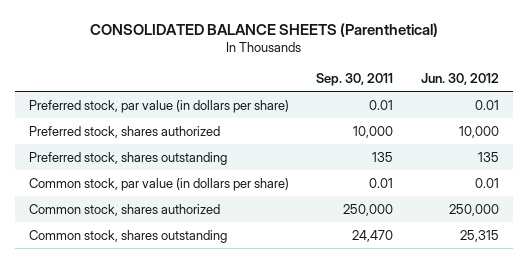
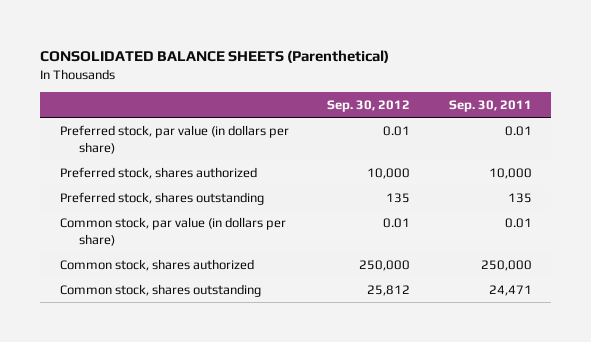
- | Sep. 30, 2011 | Jun. 30, 2012
+ | Sep. 30, 2012 | Sep. 30, 2011
- Common stock, shares outstanding | 24,470 | 25,315
+ Common stock, shares outstanding | 25,812 | 24,471

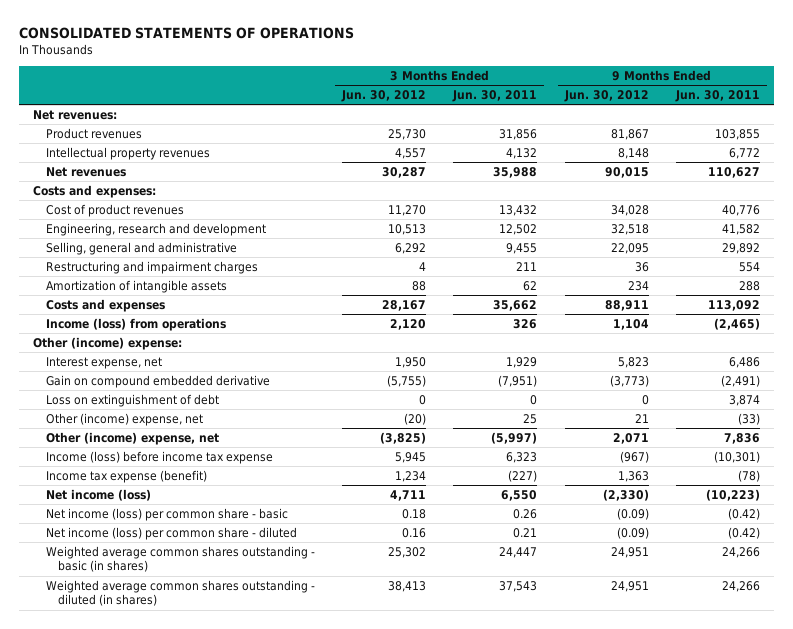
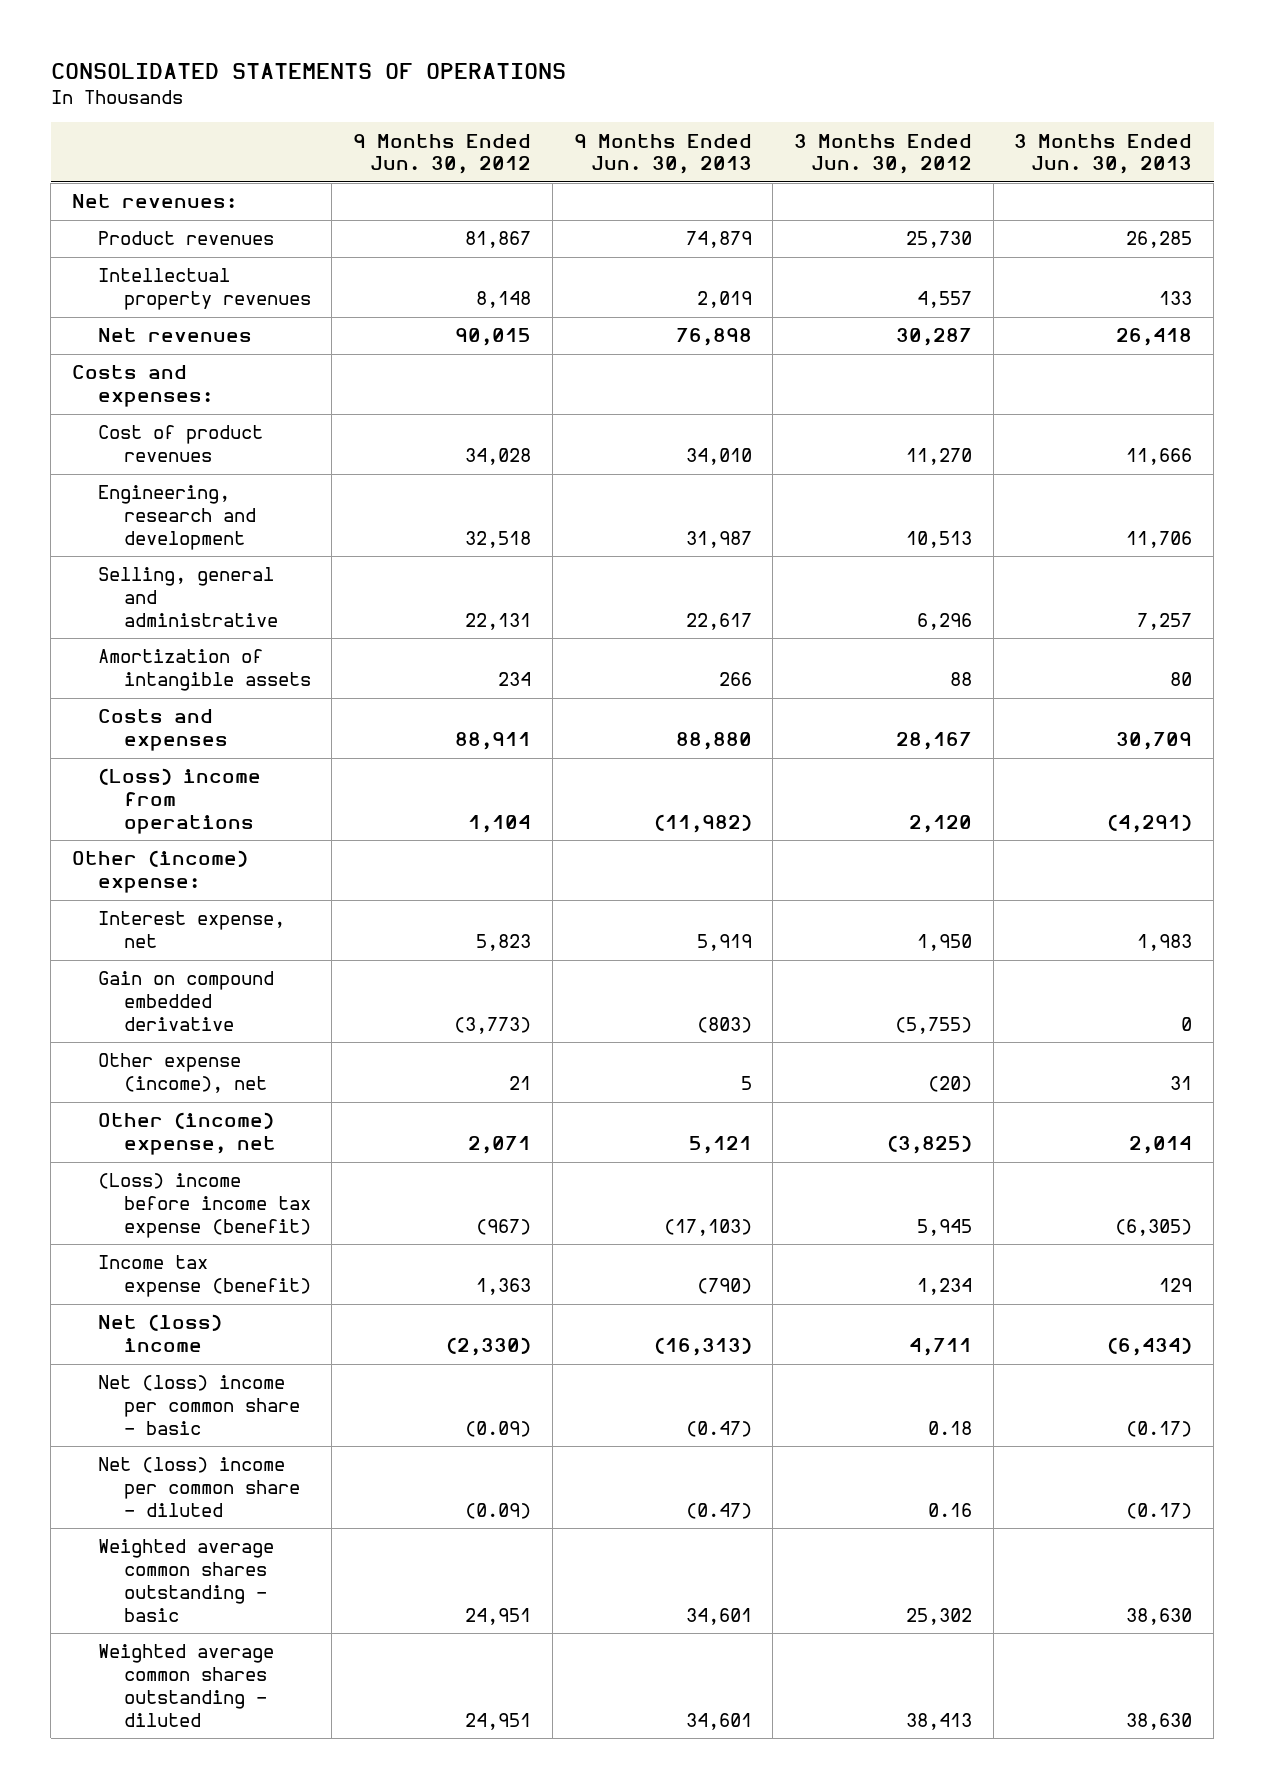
- | 3 Months Ended Jun. 30, 2012 | 3 Months Ended Jun. 30, 2011 | 9 Months Ended Jun. 30, 2012 | 9 Months Ended Jun. 30, 2011
+ | 9 Months Ended Jun. 30, 2012 | 9 Months Ended Jun. 30, 2013 | 3 Months Ended Jun. 30, 2012 | 3 Months Ended Jun. 30, 2013
- Selling, general and administrative | 6,292 | 9,455 | 22,095 | 29,892
- Restructuring and impairment charges | 4 | 211 | 36 | 554
+ Selling, general and administrative | 22,131 | 22,617 | 6,296 | 7,257
- Income (loss) from operations | 2,120 | 326 | 1,104 | (2,465)
+ (Loss) income from operations | 1,104 | (11,982) | 2,120 | (4,291)
- Loss on extinguishment of debt | 0 | 0 | 0 | 3,874
- Other (income) expense, net | (20) | 25 | 21 | (33)
+ Other expense (income), net | 21 | 5 | (20) | 31
- Income (loss) before income tax expense | 5,945 | 6,323 | (967) | (10,301)
+ (Loss) income before income tax expense (benefit) | (967) | (17,103) | 5,945 | (6,305)
- Net income (loss) | 4,711 | 6,550 | (2,330) | (10,223)
- Net income (loss) per common share - basic | 0.18 | 0.26 | (0.09) | (0.42)
- Net income (loss) per common share - diluted | 0.16 | 0.21 | (0.09) | (0.42)
- Weighted average common shares outstanding - basic (in shares) | 25,302 | 24,447 | 24,951 | 24,266
- Weighted average common shares outstanding - diluted (in shares) | 38,413 | 37,543 | 24,951 | 24,266
+ Net (loss) income | (2,330) | (16,313) | 4,711 | (6,434)
+ Net (loss) income per common share - basic | (0.09) | (0.47) | 0.18 | (0.17)
+ Net (loss) income per common share - diluted | (0.09) | (0.47) | 0.16 | (0.17)
+ Weighted average common shares outstanding - basic | 24,951 | 34,601 | 25,302 | 38,630
+ Weighted average common shares outstanding - diluted | 24,951 | 34,601 | 38,413 | 38,630

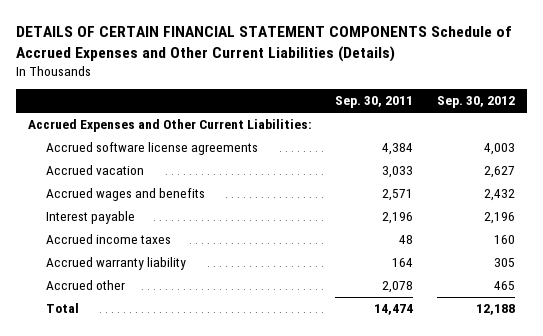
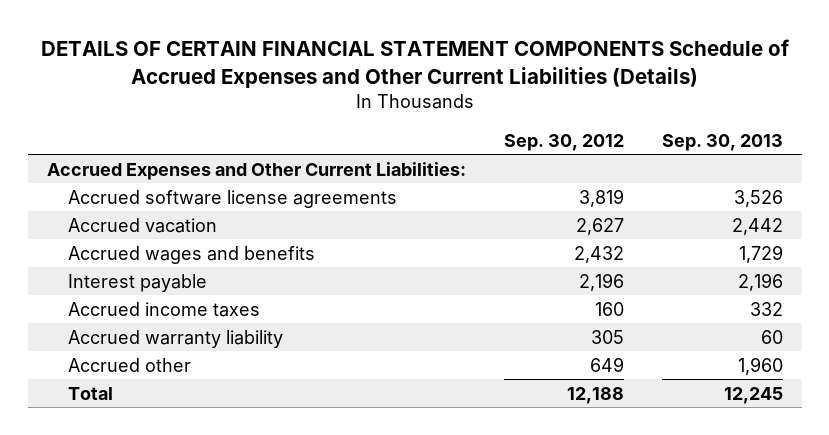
- | Sep. 30, 2011 | Sep. 30, 2012
+ | Sep. 30, 2012 | Sep. 30, 2013
- Accrued software license agreements | 4,384 | 4,003
+ Accrued software license agreements | 3,819 | 3,526
- Accrued other | 2,078 | 465
+ Accrued other | 649 | 1,960

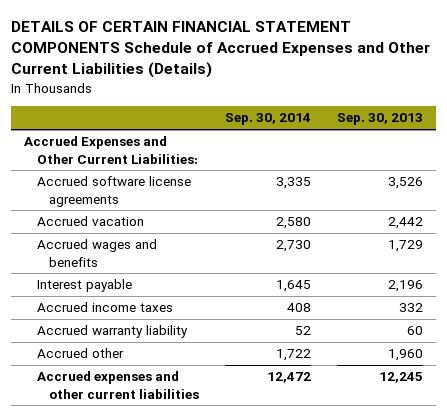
- | Sep. 30, 2012 | Sep. 30, 2013
+ | Sep. 30, 2014 | Sep. 30, 2013
- Total | 12,188 | 12,245
+ Accrued expenses and other current liabilities | 12,472 | 12,245

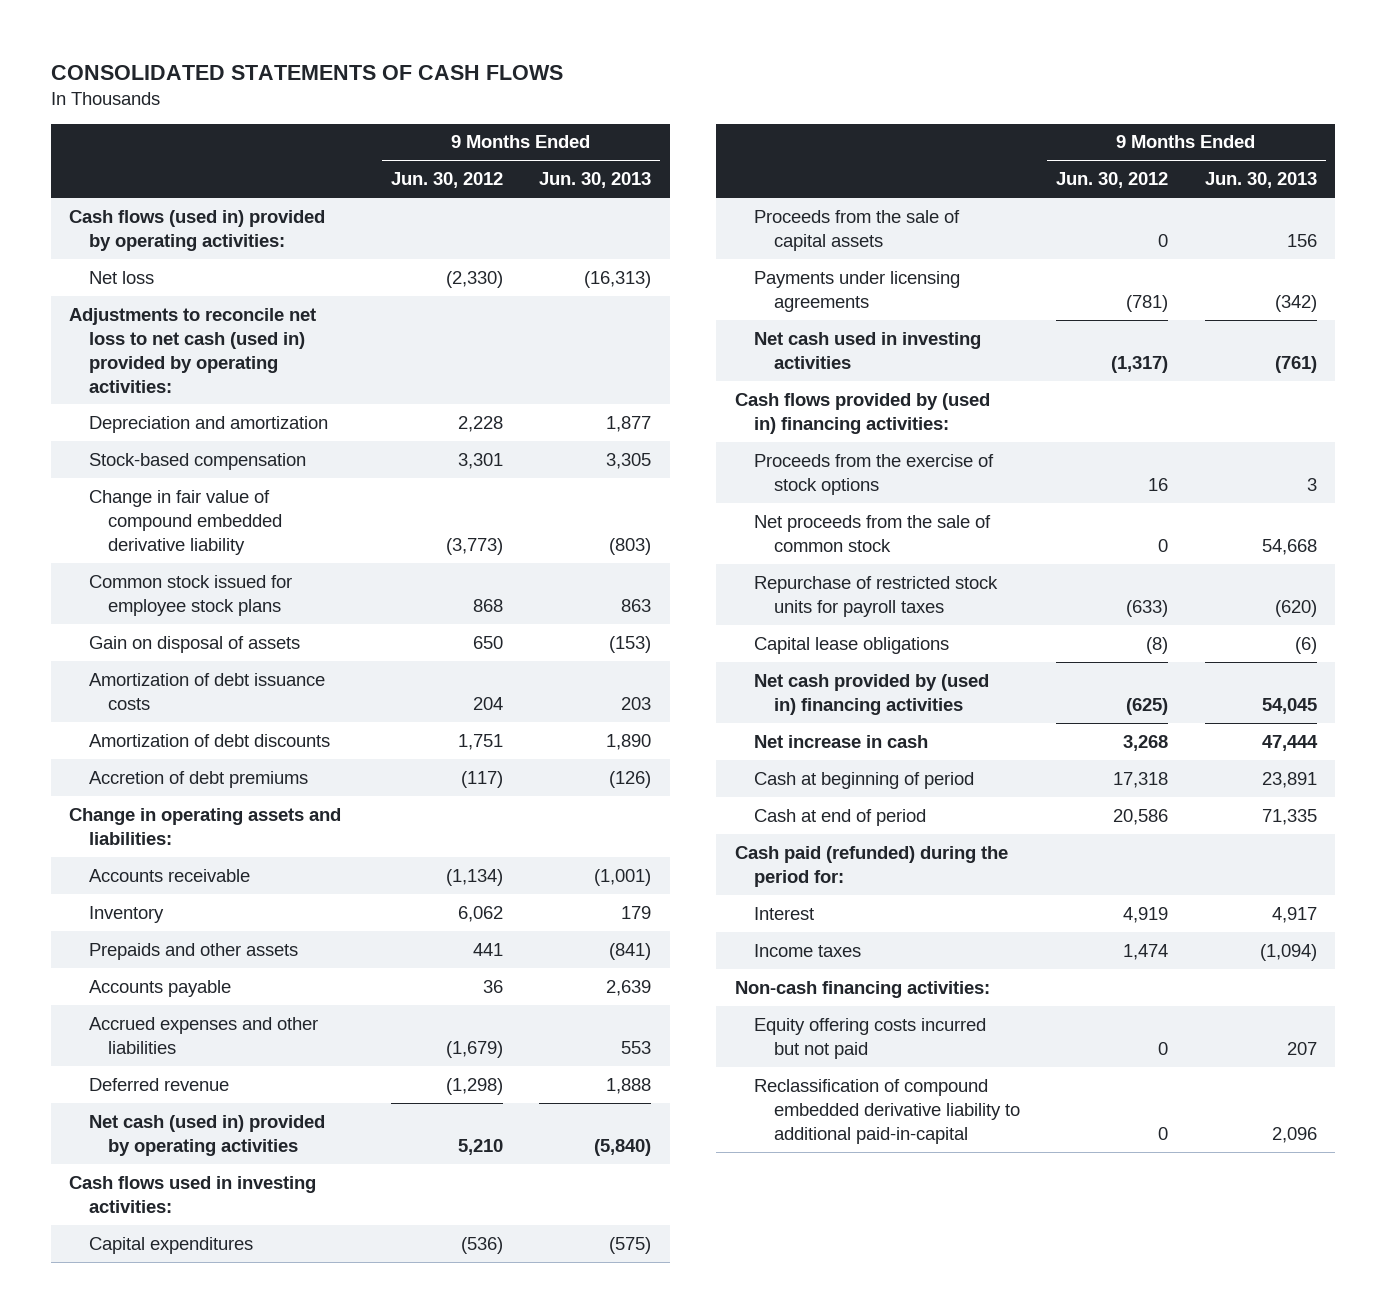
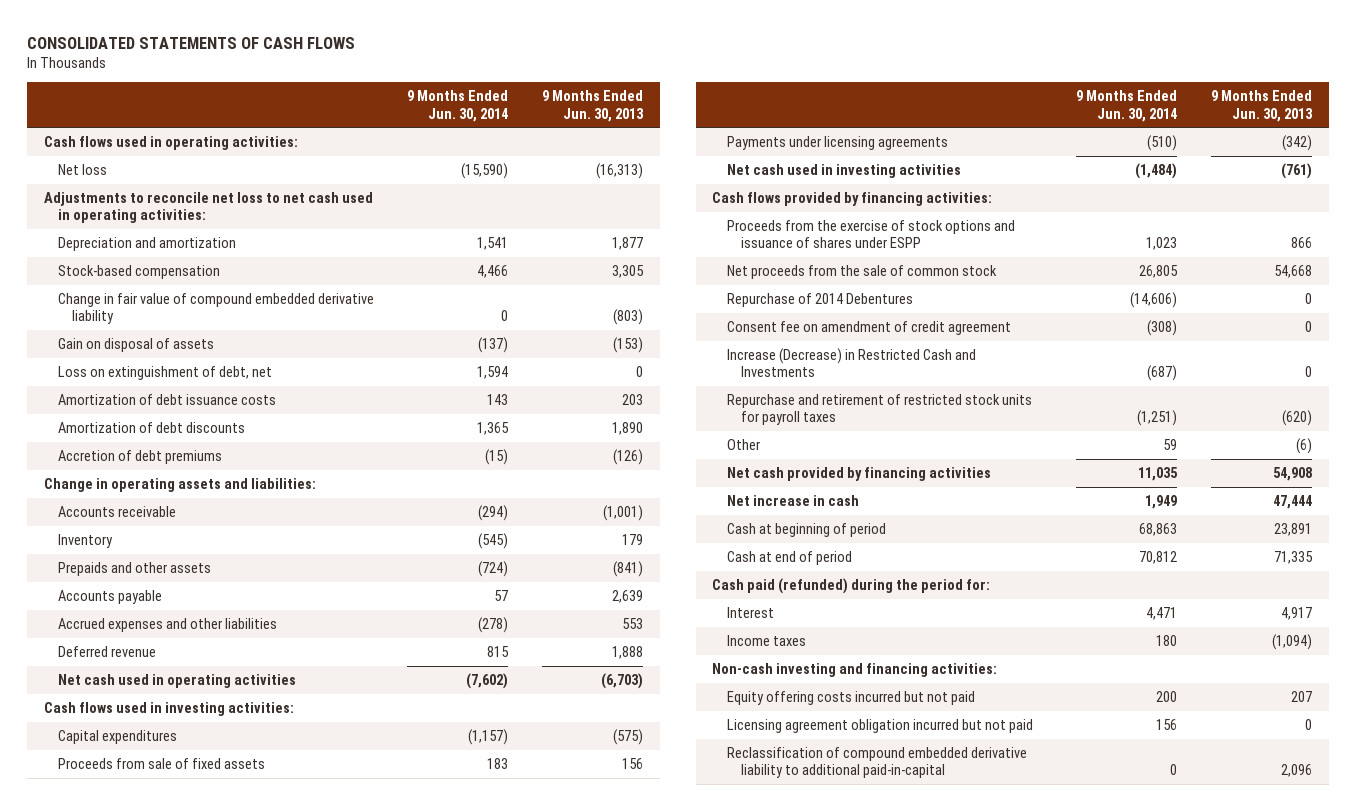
- | 9 Months Ended Jun. 30, 2012 | 9 Months Ended Jun. 30, 2013
+ | 9 Months Ended Jun. 30, 2014 | 9 Months Ended Jun. 30, 2013
- Cash flows (used in) provided by operating activities:
+ Cash flows used in operating activities:
- Adjustments to reconcile net loss to net cash (used in) provided by operating activities:
+ Adjustments to reconcile net loss to net cash used in operating activities:
- Common stock issued for employee stock plans | 868 | 863
+ Loss on extinguishment of debt, net | 1,594 | 0
- Net cash (used in) provided by operating activities | 5,210 | (5,840)
+ Net cash used in operating activities | (7,602) | (6,703)
- Proceeds from the sale of capital assets | 0 | 156
+ Proceeds from sale of fixed assets | 183 | 156
- Cash flows provided by (used in) financing activities:
- Proceeds from the exercise of stock options | 16 | 3
+ Cash flows provided by financing activities:
+ Proceeds from the exercise of stock options and issuance of shares under ESPP | 1,023 | 866
- Repurchase of restricted stock units for payroll taxes | (633) | (620)
- Capital lease obligations | (8) | (6)
- Net cash provided by (used in) financing activities | (625) | 54,045
+ Repurchase of 2014 Debentures | (14,606) | 0
+ Consent fee on amendment of credit agreement | (308) | 0
+ Increase (Decrease) in Restricted Cash and Investments | (687) | 0
+ Repurchase and retirement of restricted stock units for payroll taxes | (1,251) | (620)
+ Other | 59 | (6)
+ Net cash provided by financing activities | 11,035 | 54,908
- Non-cash financing activities:
+ Non-cash investing and financing activities:
+ Licensing agreement obligation incurred but not paid | 156 | 0

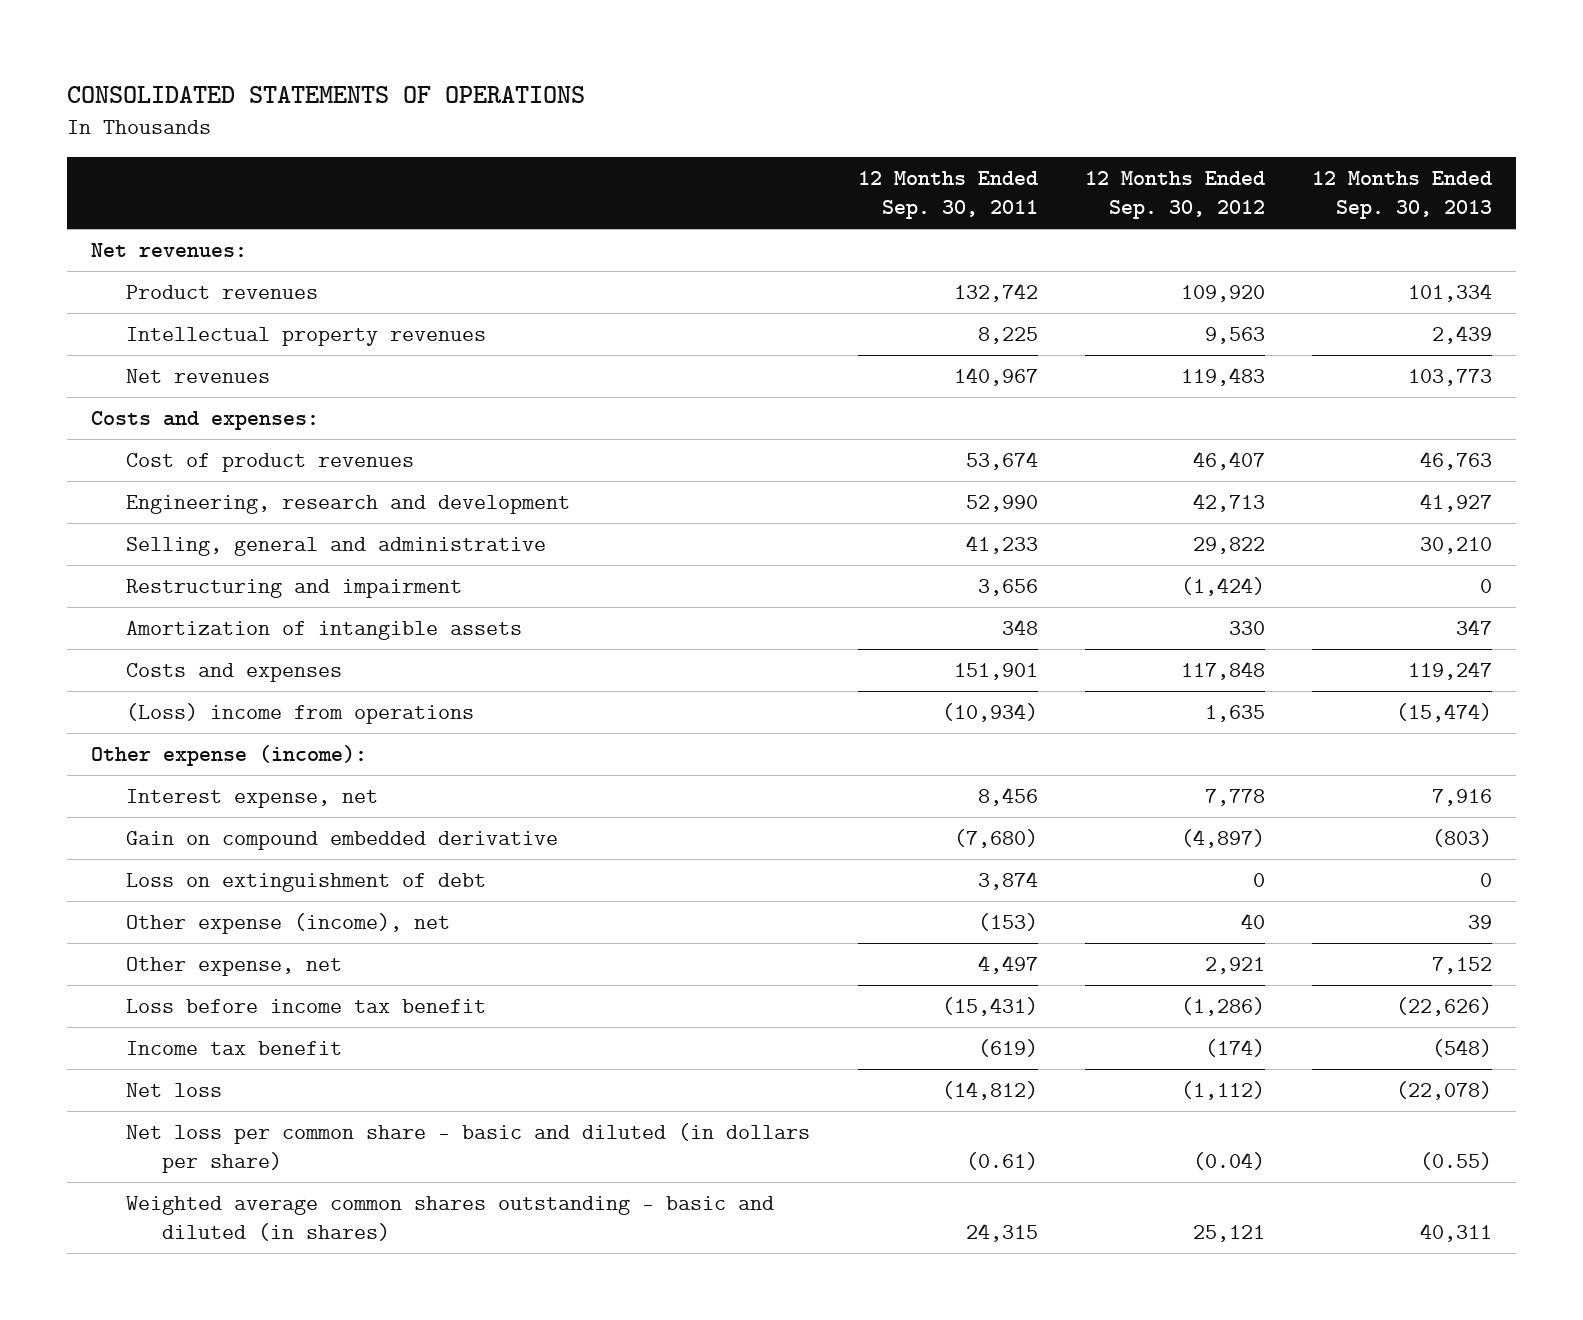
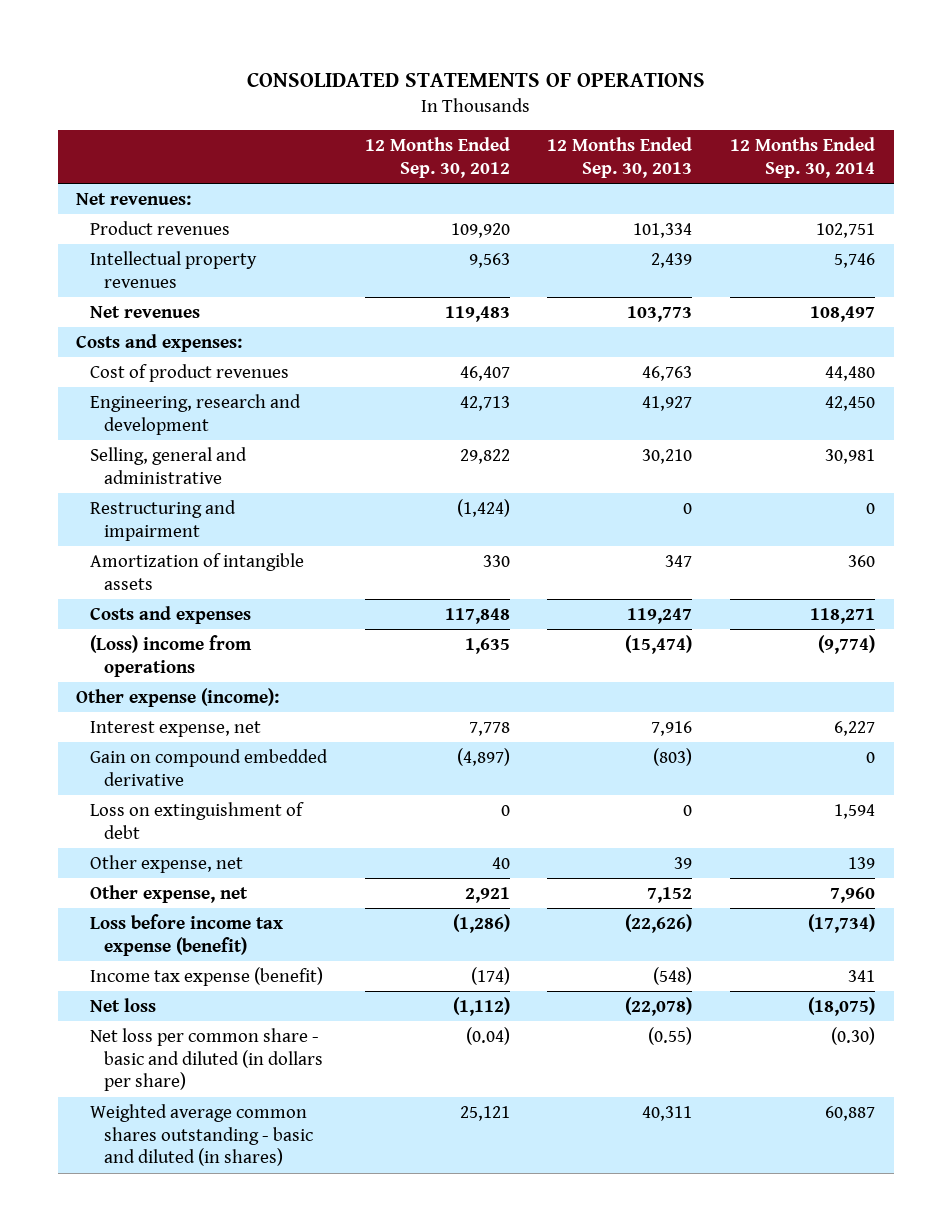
- | 12 Months Ended Sep. 30, 2011 | 12 Months Ended Sep. 30, 2012 | 12 Months Ended Sep. 30, 2013
+ | 12 Months Ended Sep. 30, 2012 | 12 Months Ended Sep. 30, 2013 | 12 Months Ended Sep. 30, 2014
- Other expense (income), net | (153) | 40 | 39
+ Other expense, net | 40 | 39 | 139
- Loss before income tax benefit | (15,431) | (1,286) | (22,626)
- Income tax benefit | (619) | (174) | (548)
+ Loss before income tax expense (benefit) | (1,286) | (22,626) | (17,734)
+ Income tax expense (benefit) | (174) | (548) | 341

